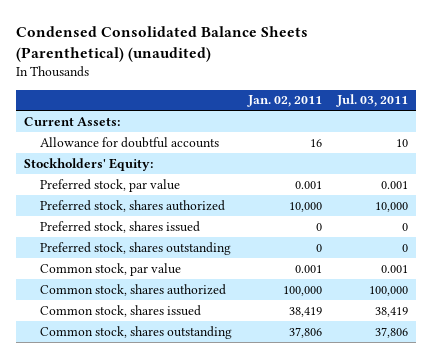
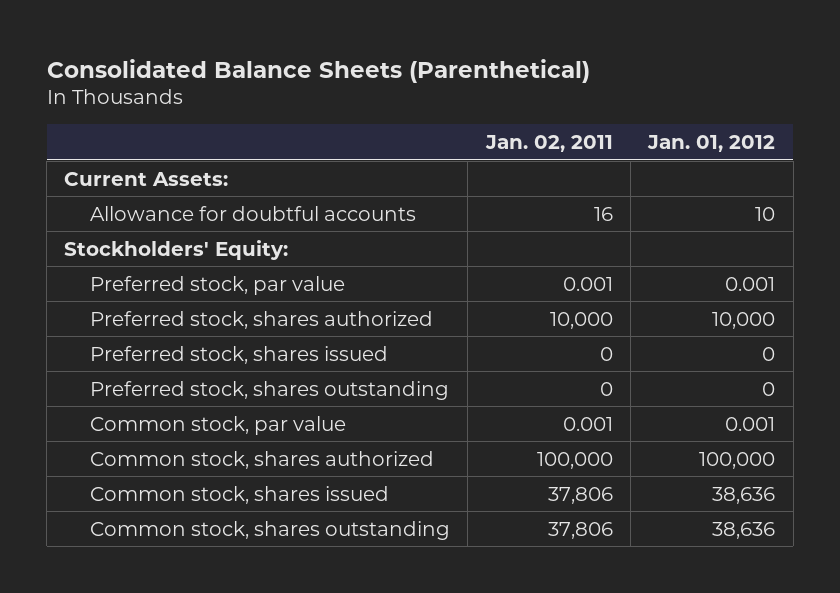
- Condensed Consolidated Balance Sheets (Parenthetical) (unaudited)
+ Consolidated Balance Sheets (Parenthetical)
- | Jan. 02, 2011 | Jul. 03, 2011
+ | Jan. 02, 2011 | Jan. 01, 2012
- Common stock, shares issued | 38,419 | 38,419
+ Common stock, shares issued | 37,806 | 38,636

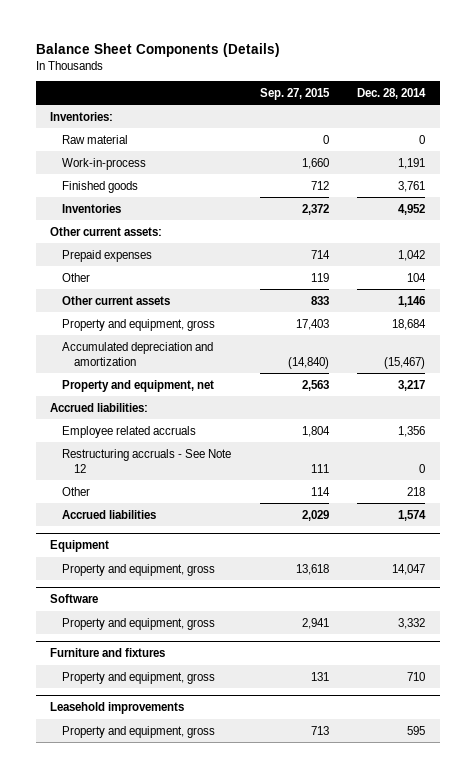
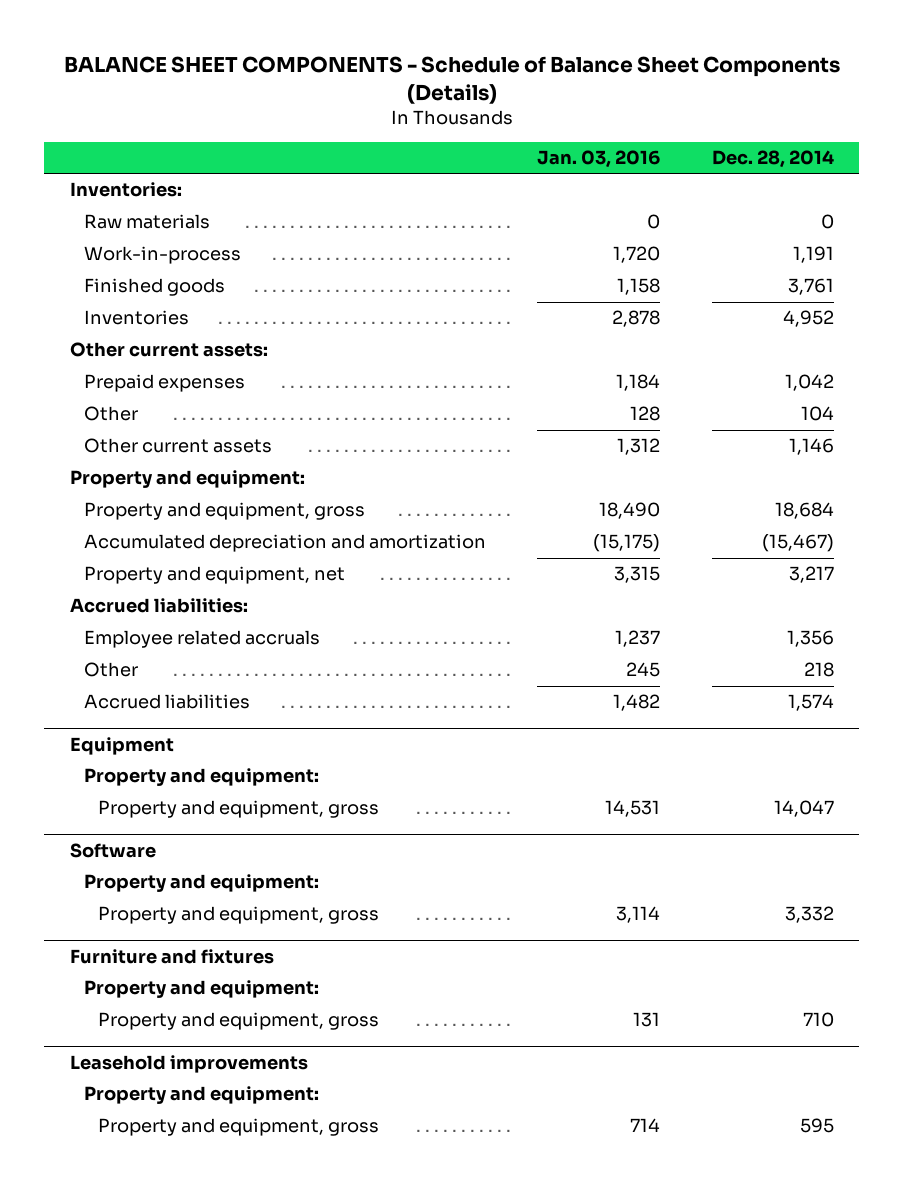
- Balance Sheet Components (Details)
+ BALANCE SHEET COMPONENTS - Schedule of Balance Sheet Components (Details)
- | Sep. 27, 2015 | Dec. 28, 2014
+ | Jan. 03, 2016 | Dec. 28, 2014
- Raw material | 0 | 0
+ Raw materials | 0 | 0
+ Property and equipment:
- Restructuring accruals - See Note 12 | 111 | 0
@ Equipment
+ Property and equipment:
@ Software
+ Property and equipment:
@ Furniture and fixtures
+ Property and equipment:
@ Leasehold improvements
+ Property and equipment:

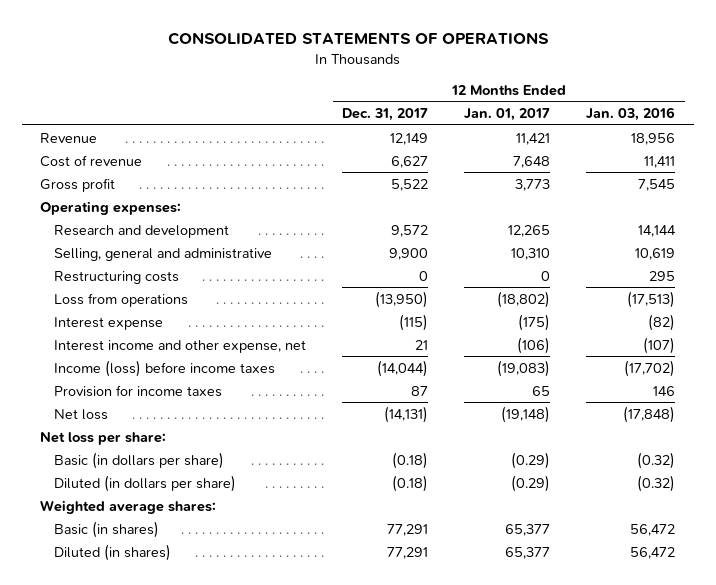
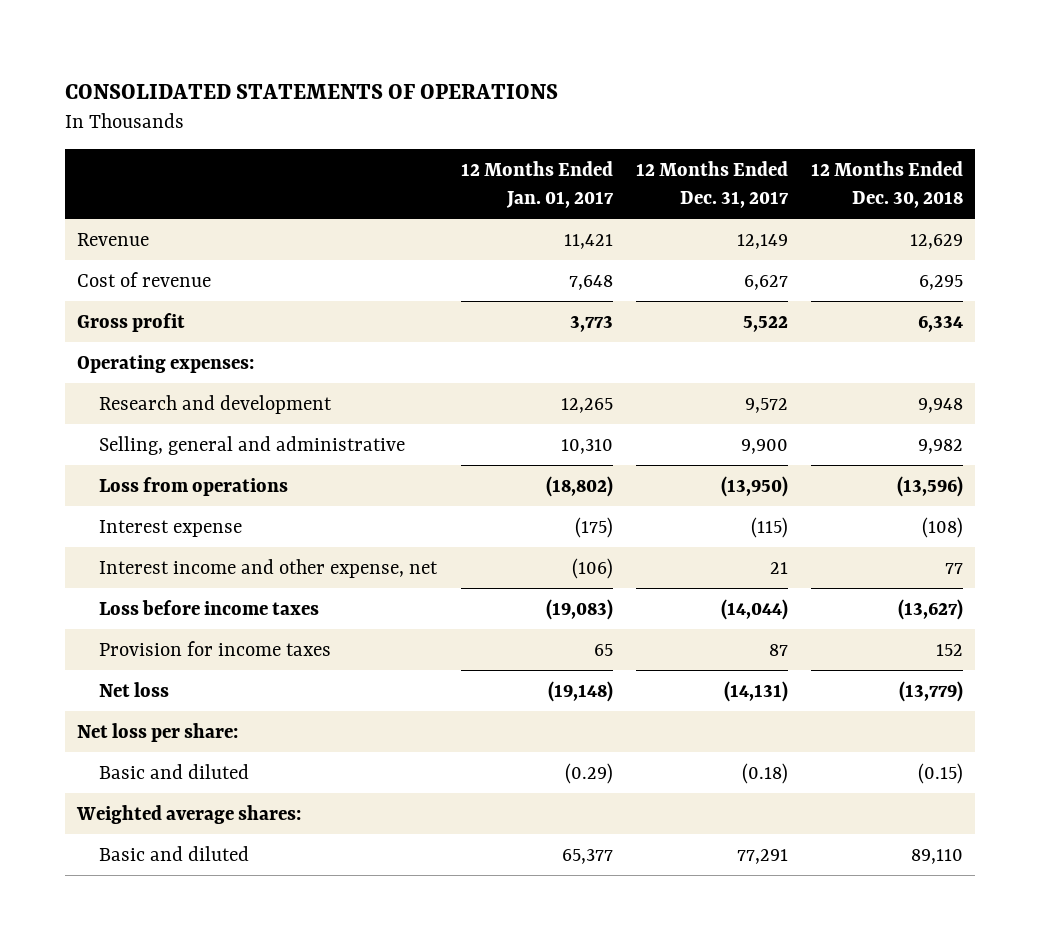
- | 12 Months Ended Dec. 31, 2017 | 12 Months Ended Jan. 01, 2017 | 12 Months Ended Jan. 03, 2016
+ | 12 Months Ended Jan. 01, 2017 | 12 Months Ended Dec. 31, 2017 | 12 Months Ended Dec. 30, 2018
- Restructuring costs | 0 | 0 | 295
- Income (loss) before income taxes | (14,044) | (19,083) | (17,702)
+ Loss before income taxes | (19,083) | (14,044) | (13,627)
- Basic (in dollars per share) | (0.18) | (0.29) | (0.32)
- Diluted (in dollars per share) | (0.18) | (0.29) | (0.32)
+ Basic and diluted | (0.29) | (0.18) | (0.15)
- Basic (in shares) | 77,291 | 65,377 | 56,472
- Diluted (in shares) | 77,291 | 65,377 | 56,472
+ Basic and diluted | 65,377 | 77,291 | 89,110

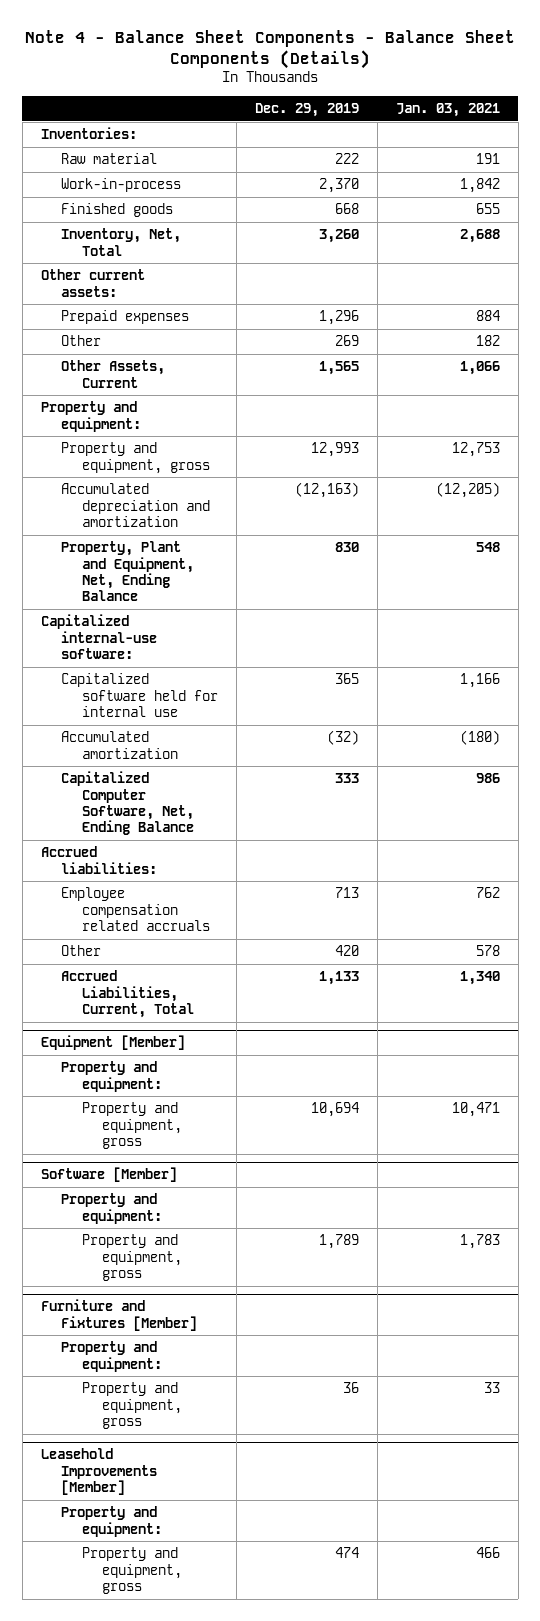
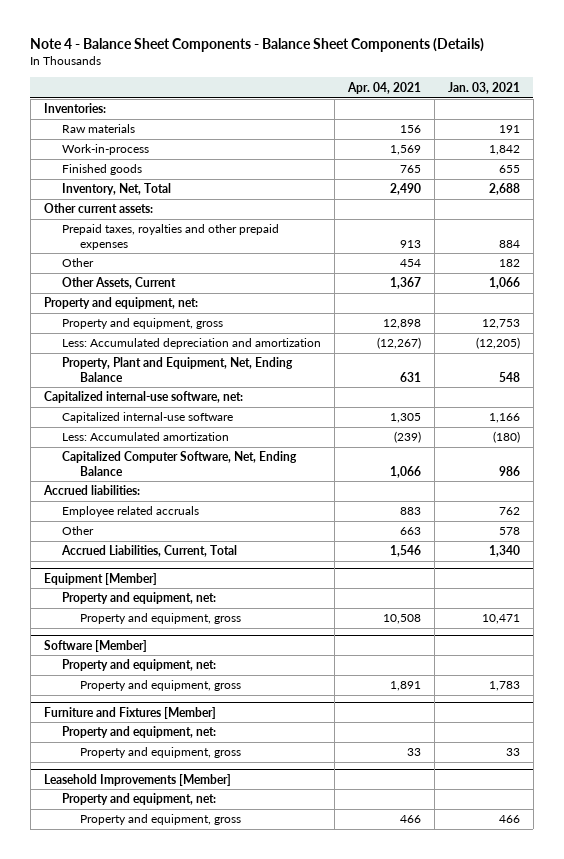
- | Dec. 29, 2019 | Jan. 03, 2021
+ | Apr. 04, 2021 | Jan. 03, 2021
- Raw material | 222 | 191
+ Raw materials | 156 | 191
- Prepaid expenses | 1,296 | 884
+ Prepaid taxes, royalties and other prepaid expenses | 913 | 884
- Property and equipment:
+ Property and equipment, net:
- Accumulated depreciation and amortization | (12,163) | (12,205)
+ Less: Accumulated depreciation and amortization | (12,267) | (12,205)
- Capitalized internal-use software:
- Capitalized software held for internal use | 365 | 1,166
- Accumulated amortization | (32) | (180)
+ Capitalized internal-use software, net:
+ Capitalized internal-use software | 1,305 | 1,166
+ Less: Accumulated amortization | (239) | (180)
- Employee compensation related accruals | 713 | 762
+ Employee related accruals | 883 | 762
@ Equipment [Member]
- Property and equipment:
+ Property and equipment, net:
@ Software [Member]
- Property and equipment:
+ Property and equipment, net:
@ Furniture and Fixtures [Member]
- Property and equipment:
+ Property and equipment, net:
@ Leasehold Improvements [Member]
- Property and equipment:
+ Property and equipment, net:

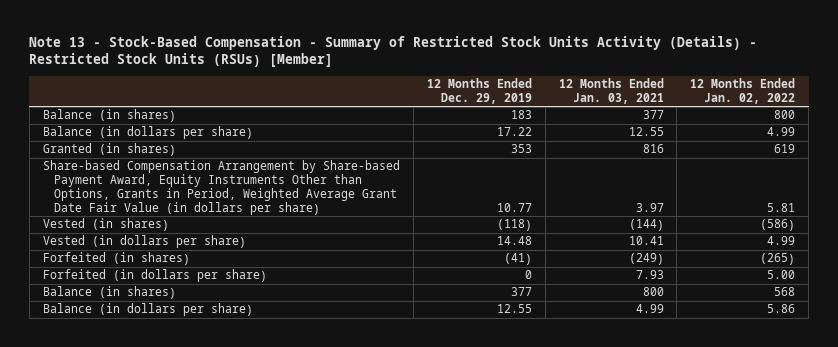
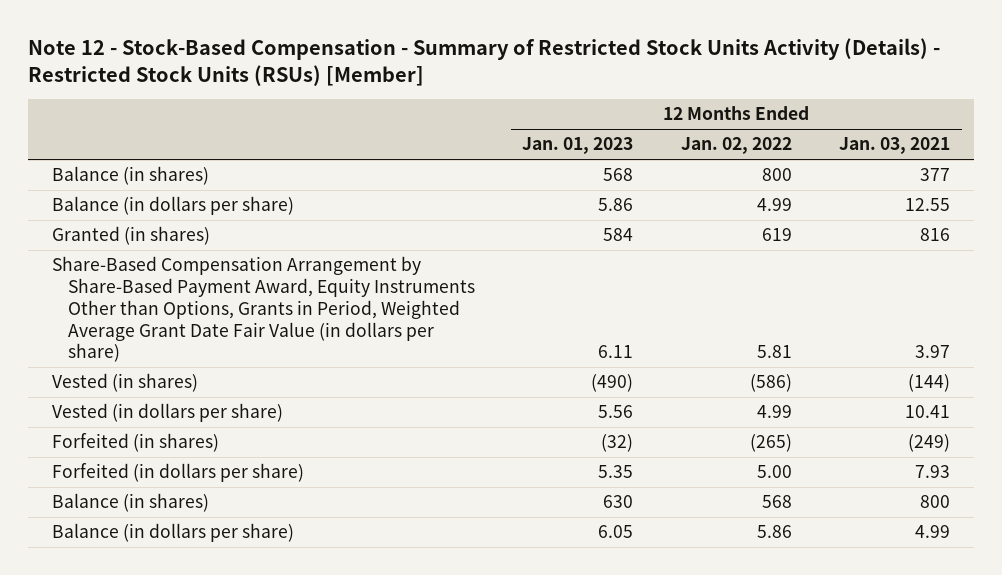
- Note 13 - Stock-Based Compensation - Summary of Restricted Stock Units Activity (Details) - Restricted Stock Units (RSUs) [Member]
+ Note 12 - Stock-Based Compensation - Summary of Restricted Stock Units Activity (Details) - Restricted Stock Units (RSUs) [Member]
- | 12 Months Ended Dec. 29, 2019 | 12 Months Ended Jan. 03, 2021 | 12 Months Ended Jan. 02, 2022
+ | 12 Months Ended Jan. 01, 2023 | 12 Months Ended Jan. 02, 2022 | 12 Months Ended Jan. 03, 2021
- Share-based Compensation Arrangement by Share-based Payment Award, Equity Instruments Other than Options, Grants in Period, Weighted Average Grant Date Fair Value (in dollars per share) | 10.77 | 3.97 | 5.81
+ Share-Based Compensation Arrangement by Share-Based Payment Award, Equity Instruments Other than Options, Grants in Period, Weighted Average Grant Date Fair Value (in dollars per share) | 6.11 | 5.81 | 3.97

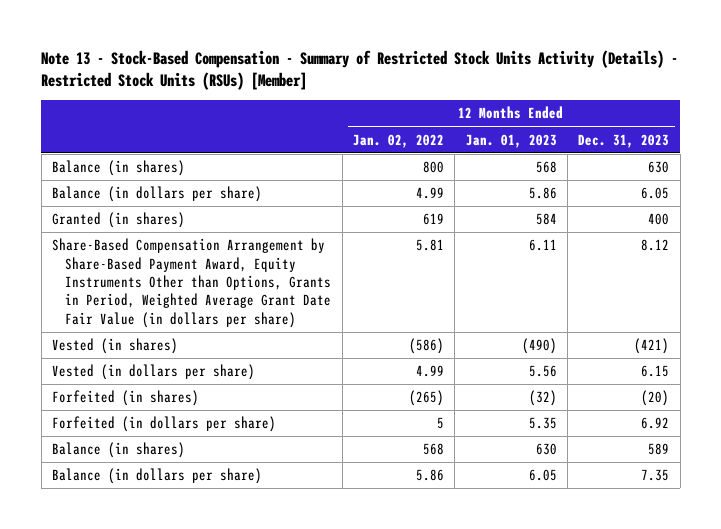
- Note 12 - Stock-Based Compensation - Summary of Restricted Stock Units Activity (Details) - Restricted Stock Units (RSUs) [Member]
+ Note 13 - Stock-Based Compensation - Summary of Restricted Stock Units Activity (Details) - Restricted Stock Units (RSUs) [Member]
- | 12 Months Ended Jan. 01, 2023 | 12 Months Ended Jan. 02, 2022 | 12 Months Ended Jan. 03, 2021
+ | 12 Months Ended Jan. 02, 2022 | 12 Months Ended Jan. 01, 2023 | 12 Months Ended Dec. 31, 2023
- Forfeited (in dollars per share) | 5.35 | 5.00 | 7.93
+ Forfeited (in dollars per share) | 5 | 5.35 | 6.92

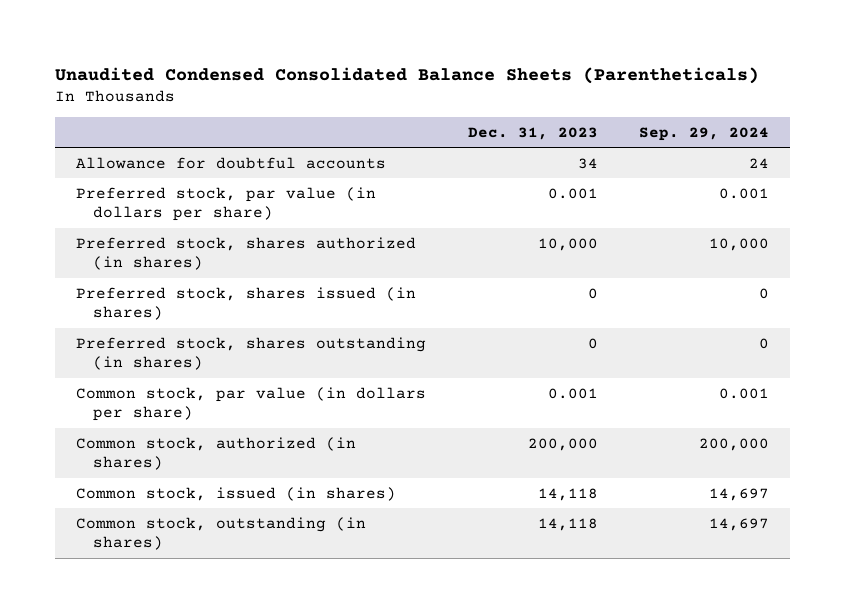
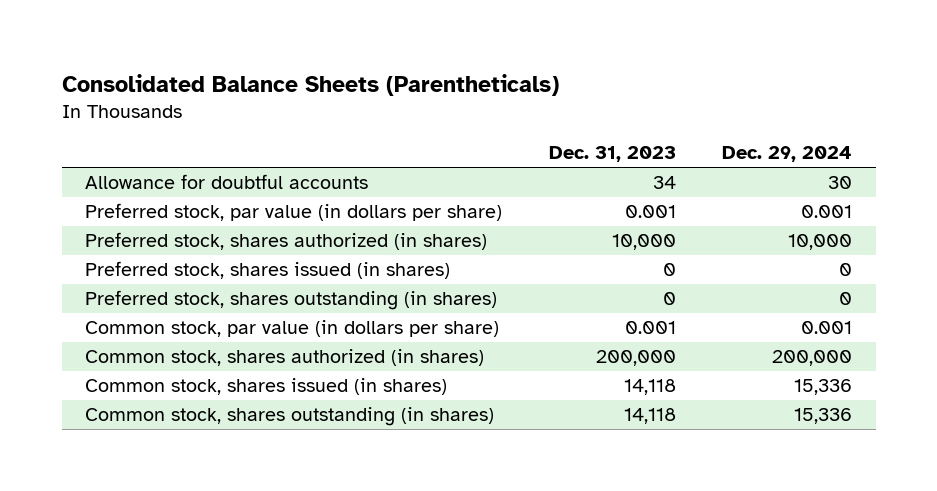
- Unaudited Condensed Consolidated Balance Sheets (Parentheticals)
+ Consolidated Balance Sheets (Parentheticals)
- | Dec. 31, 2023 | Sep. 29, 2024
+ | Dec. 31, 2023 | Dec. 29, 2024
- Common stock, authorized (in shares) | 200,000 | 200,000
- Common stock, issued (in shares) | 14,118 | 14,697
- Common stock, outstanding (in shares) | 14,118 | 14,697
+ Common stock, shares authorized (in shares) | 200,000 | 200,000
+ Common stock, shares issued (in shares) | 14,118 | 15,336
+ Common stock, shares outstanding (in shares) | 14,118 | 15,336

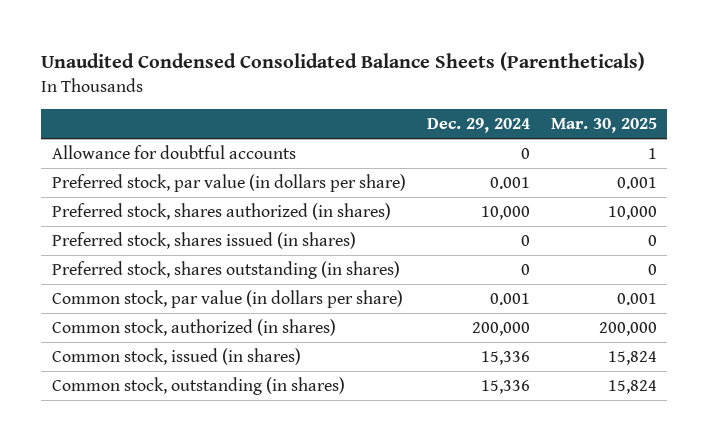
- Consolidated Balance Sheets (Parentheticals)
+ Unaudited Condensed Consolidated Balance Sheets (Parentheticals)
- | Dec. 31, 2023 | Dec. 29, 2024
+ | Dec. 29, 2024 | Mar. 30, 2025
- Allowance for doubtful accounts | 34 | 30
+ Allowance for doubtful accounts | 0 | 1
- Common stock, shares authorized (in shares) | 200,000 | 200,000
- Common stock, shares issued (in shares) | 14,118 | 15,336
- Common stock, shares outstanding (in shares) | 14,118 | 15,336
+ Common stock, authorized (in shares) | 200,000 | 200,000
+ Common stock, issued (in shares) | 15,336 | 15,824
+ Common stock, outstanding (in shares) | 15,336 | 15,824

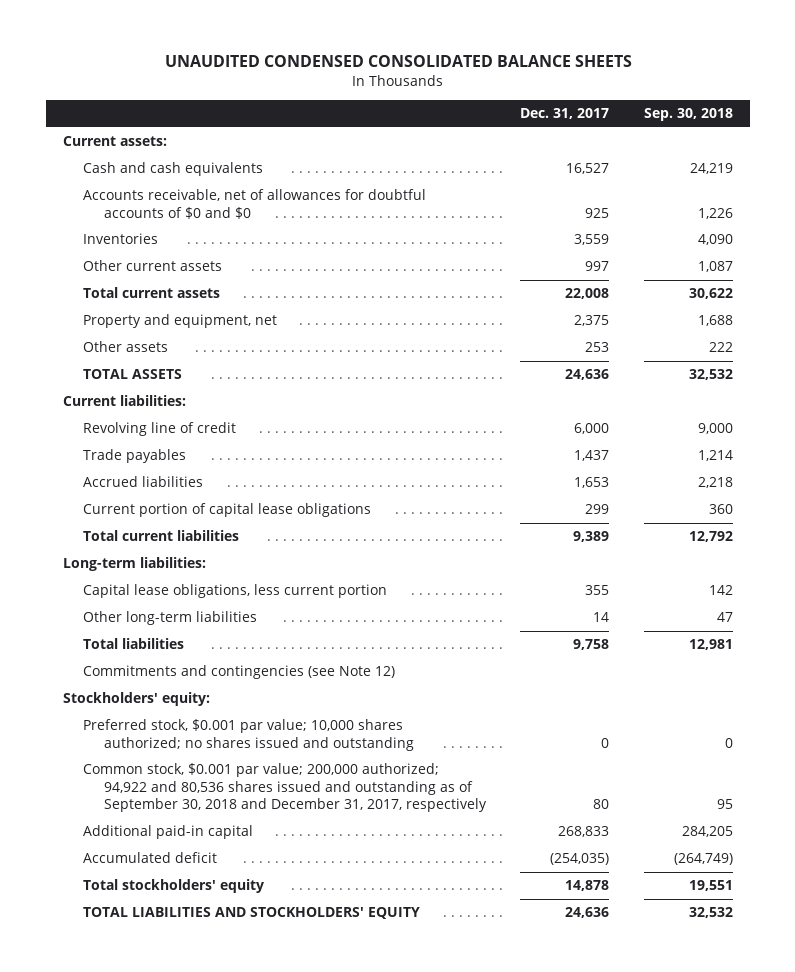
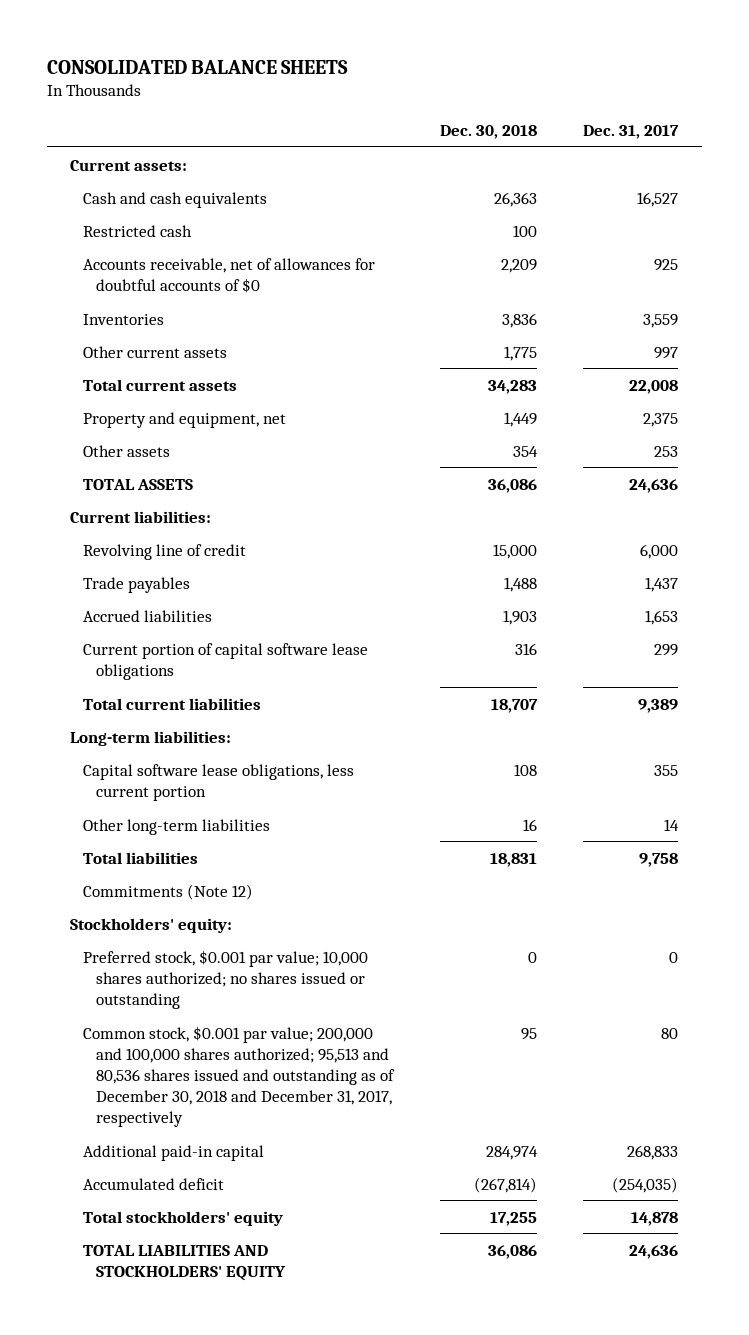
- UNAUDITED CONDENSED CONSOLIDATED BALANCE SHEETS
+ CONSOLIDATED BALANCE SHEETS
- | Dec. 31, 2017 | Sep. 30, 2018
+ | Dec. 30, 2018 | Dec. 31, 2017
- Accounts receivable, net of allowances for doubtful accounts of $0 and $0 | 925 | 1,226
+ Restricted cash | 100 |
+ Accounts receivable, net of allowances for doubtful accounts of $0 | 2,209 | 925
- Current portion of capital lease obligations | 299 | 360
+ Current portion of capital software lease obligations | 316 | 299
- Capital lease obligations, less current portion | 355 | 142
+ Capital software lease obligations, less current portion | 108 | 355
- Commitments and contingencies (see Note 12)
+ Commitments (Note 12)
- Preferred stock, $0.001 par value; 10,000 shares authorized; no shares issued and outstanding | 0 | 0
- Common stock, $0.001 par value; 200,000 authorized; 94,922 and 80,536 shares issued and outstanding as of September 30, 2018 and December 31, 2017, respectively | 80 | 95
+ Preferred stock, $0.001 par value; 10,000 shares authorized; no shares issued or outstanding | 0 | 0
+ Common stock, $0.001 par value; 200,000 and 100,000 shares authorized; 95,513 and 80,536 shares issued and outstanding as of December 30, 2018 and December 31, 2017, respectively | 95 | 80

